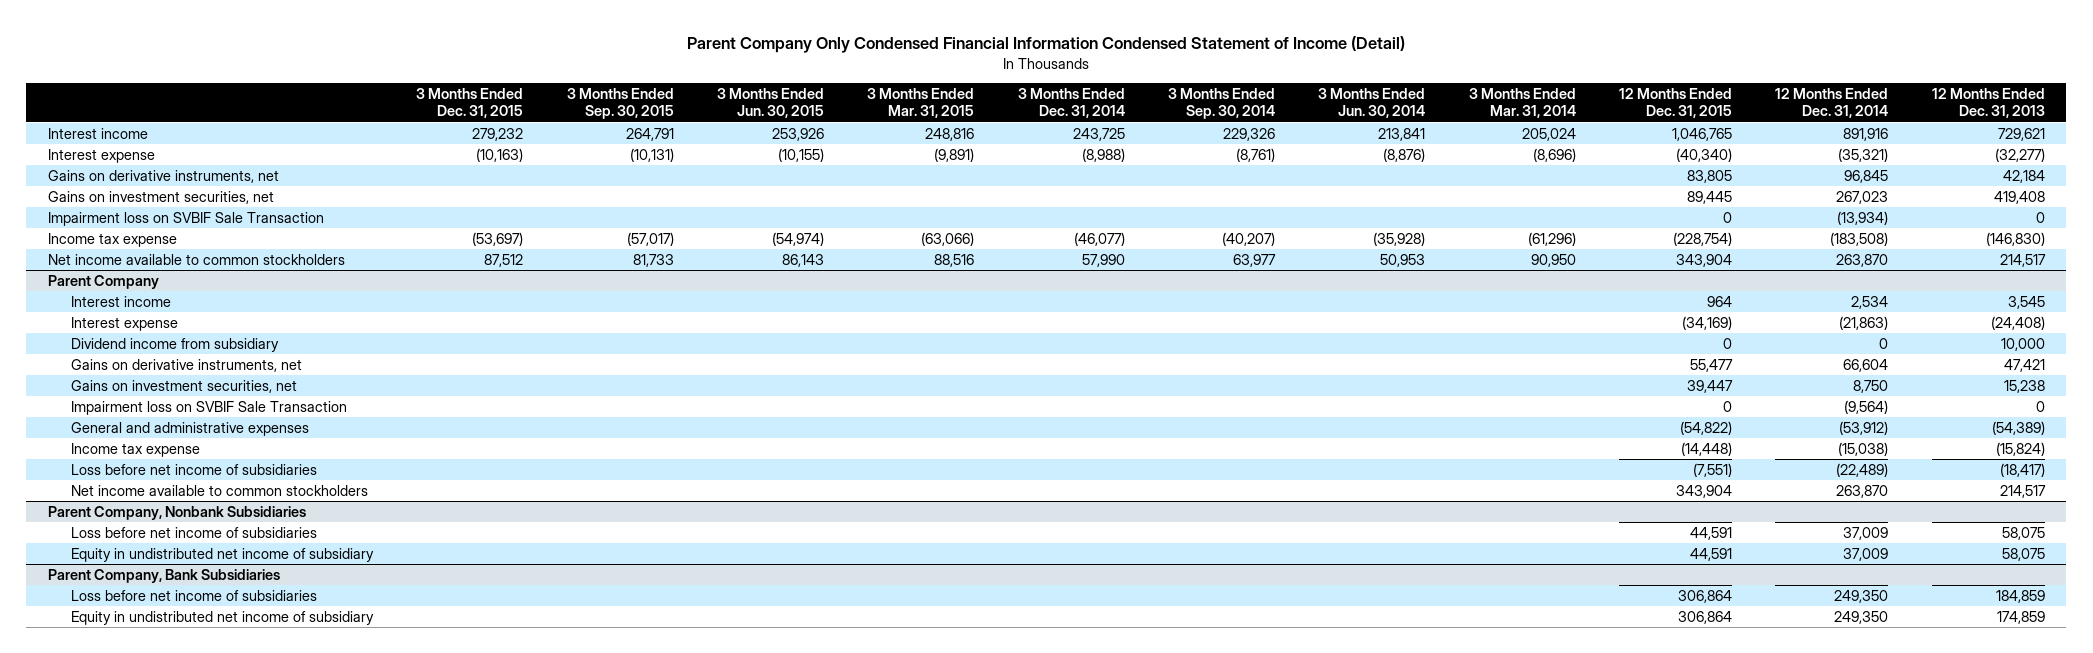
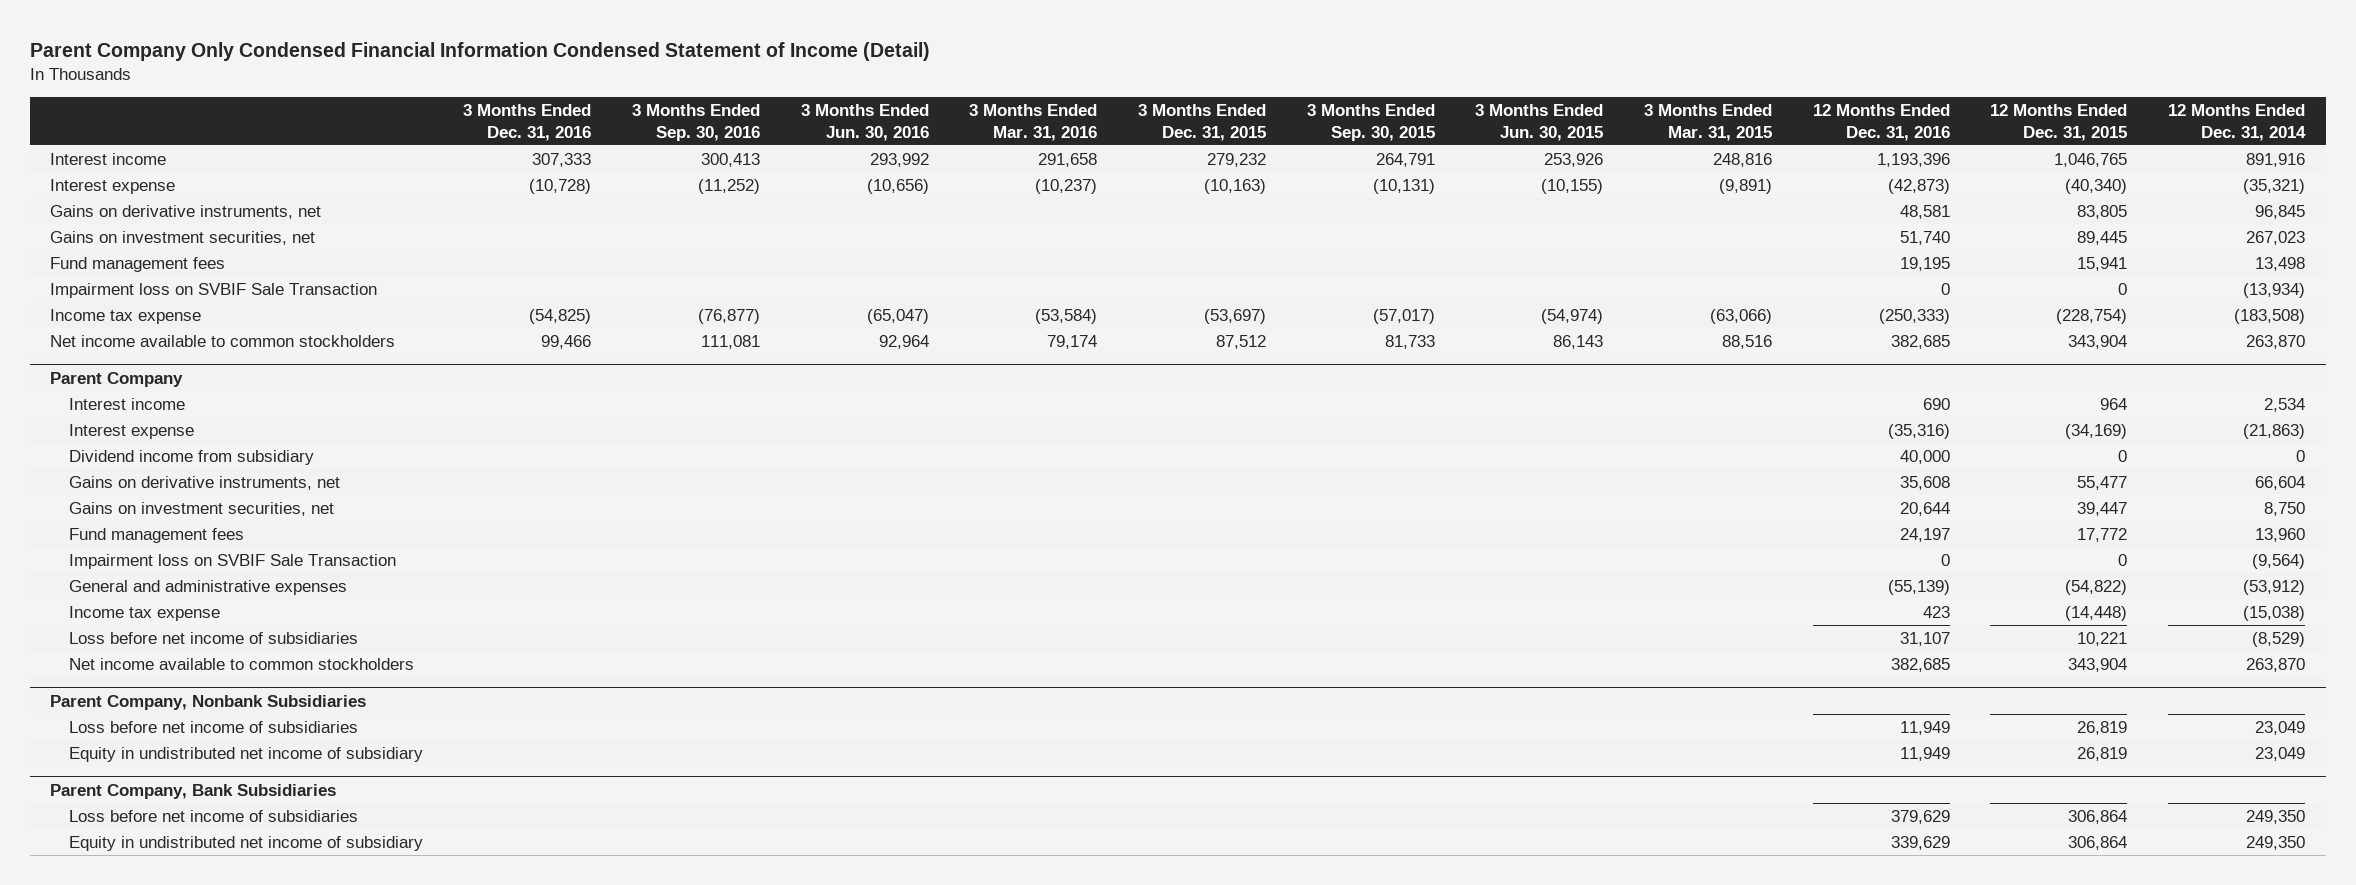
- | 3 Months Ended Dec. 31, 2015 | 3 Months Ended Sep. 30, 2015 | 3 Months Ended Jun. 30, 2015 | 3 Months Ended Mar. 31, 2015 | 3 Months Ended Dec. 31, 2014 | 3 Months Ended Sep. 30, 2014 | 3 Months Ended Jun. 30, 2014 | 3 Months Ended Mar. 31, 2014 | 12 Months Ended Dec. 31, 2015 | 12 Months Ended Dec. 31, 2014 | 12 Months Ended Dec. 31, 2013
+ | 3 Months Ended Dec. 31, 2016 | 3 Months Ended Sep. 30, 2016 | 3 Months Ended Jun. 30, 2016 | 3 Months Ended Mar. 31, 2016 | 3 Months Ended Dec. 31, 2015 | 3 Months Ended Sep. 30, 2015 | 3 Months Ended Jun. 30, 2015 | 3 Months Ended Mar. 31, 2015 | 12 Months Ended Dec. 31, 2016 | 12 Months Ended Dec. 31, 2015 | 12 Months Ended Dec. 31, 2014
+ Fund management fees | | | | | | | | | 19,195 | 15,941 | 13,498
@ Parent Company
+ Fund management fees | | | | | | | | | 24,197 | 17,772 | 13,960
- Loss before net income of subsidiaries | | | | | | | | | (7,551) | (22,489) | (18,417)
+ Loss before net income of subsidiaries | | | | | | | | | 31,107 | 10,221 | (8,529)
@ Parent Company, Nonbank Subsidiaries
- Loss before net income of subsidiaries | | | | | | | | | 44,591 | 37,009 | 58,075
- Equity in undistributed net income of subsidiary | | | | | | | | | 44,591 | 37,009 | 58,075
+ Loss before net income of subsidiaries | | | | | | | | | 11,949 | 26,819 | 23,049
+ Equity in undistributed net income of subsidiary | | | | | | | | | 11,949 | 26,819 | 23,049

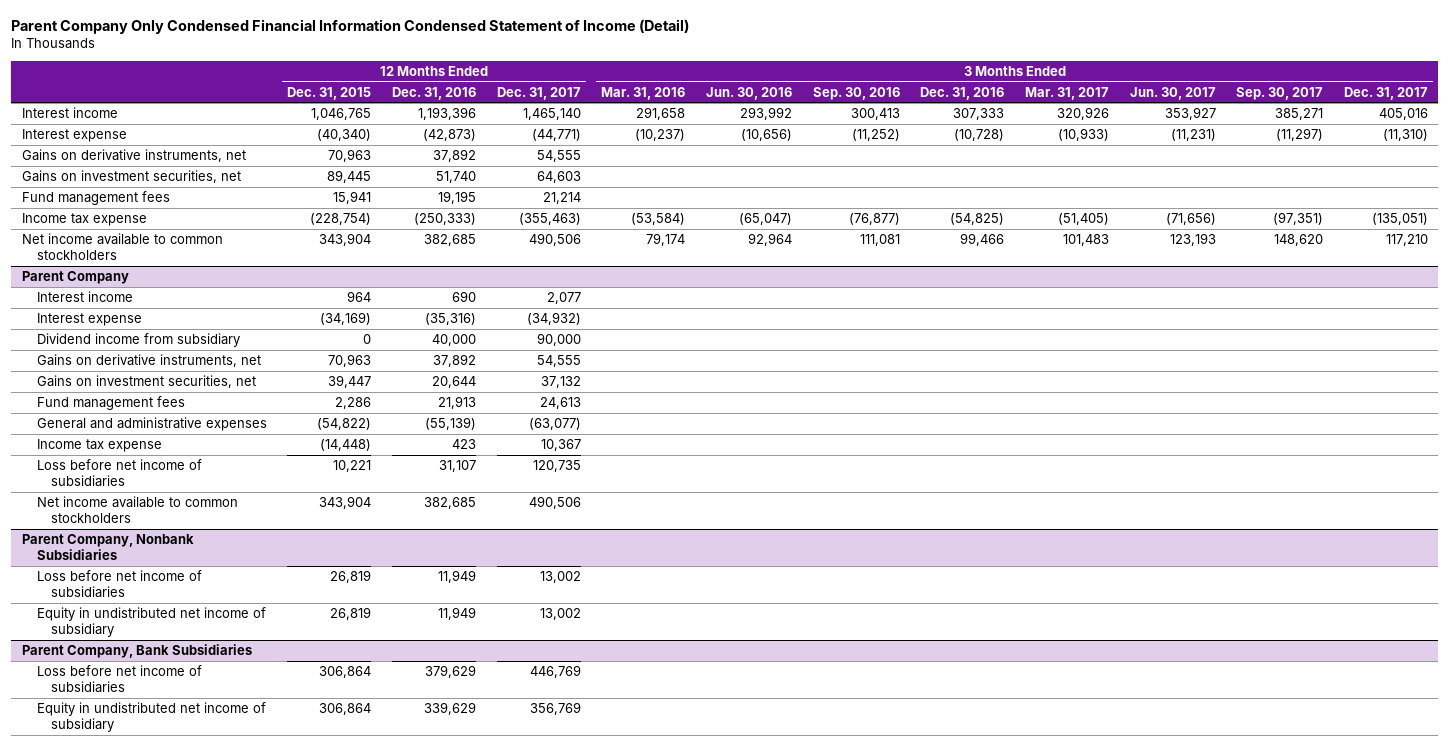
- | 3 Months Ended Dec. 31, 2016 | 3 Months Ended Sep. 30, 2016 | 3 Months Ended Jun. 30, 2016 | 3 Months Ended Mar. 31, 2016 | 3 Months Ended Dec. 31, 2015 | 3 Months Ended Sep. 30, 2015 | 3 Months Ended Jun. 30, 2015 | 3 Months Ended Mar. 31, 2015 | 12 Months Ended Dec. 31, 2016 | 12 Months Ended Dec. 31, 2015 | 12 Months Ended Dec. 31, 2014
+ | 12 Months Ended Dec. 31, 2015 | 12 Months Ended Dec. 31, 2016 | 12 Months Ended Dec. 31, 2017 | 3 Months Ended Mar. 31, 2016 | 3 Months Ended Jun. 30, 2016 | 3 Months Ended Sep. 30, 2016 | 3 Months Ended Dec. 31, 2016 | 3 Months Ended Mar. 31, 2017 | 3 Months Ended Jun. 30, 2017 | 3 Months Ended Sep. 30, 2017 | 3 Months Ended Dec. 31, 2017
- Gains on derivative instruments, net | | | | | | | | | 48,581 | 83,805 | 96,845
+ Gains on derivative instruments, net | 70,963 | 37,892 | 54,555 | | | | | | | |
- Impairment loss on SVBIF Sale Transaction | | | | | | | | | 0 | 0 | (13,934)
@ Parent Company
- Gains on derivative instruments, net | | | | | | | | | 35,608 | 55,477 | 66,604
+ Gains on derivative instruments, net | 70,963 | 37,892 | 54,555 | | | | | | | |
- Fund management fees | | | | | | | | | 24,197 | 17,772 | 13,960
- Impairment loss on SVBIF Sale Transaction | | | | | | | | | 0 | 0 | (9,564)
+ Fund management fees | 2,286 | 21,913 | 24,613 | | | | | | | |

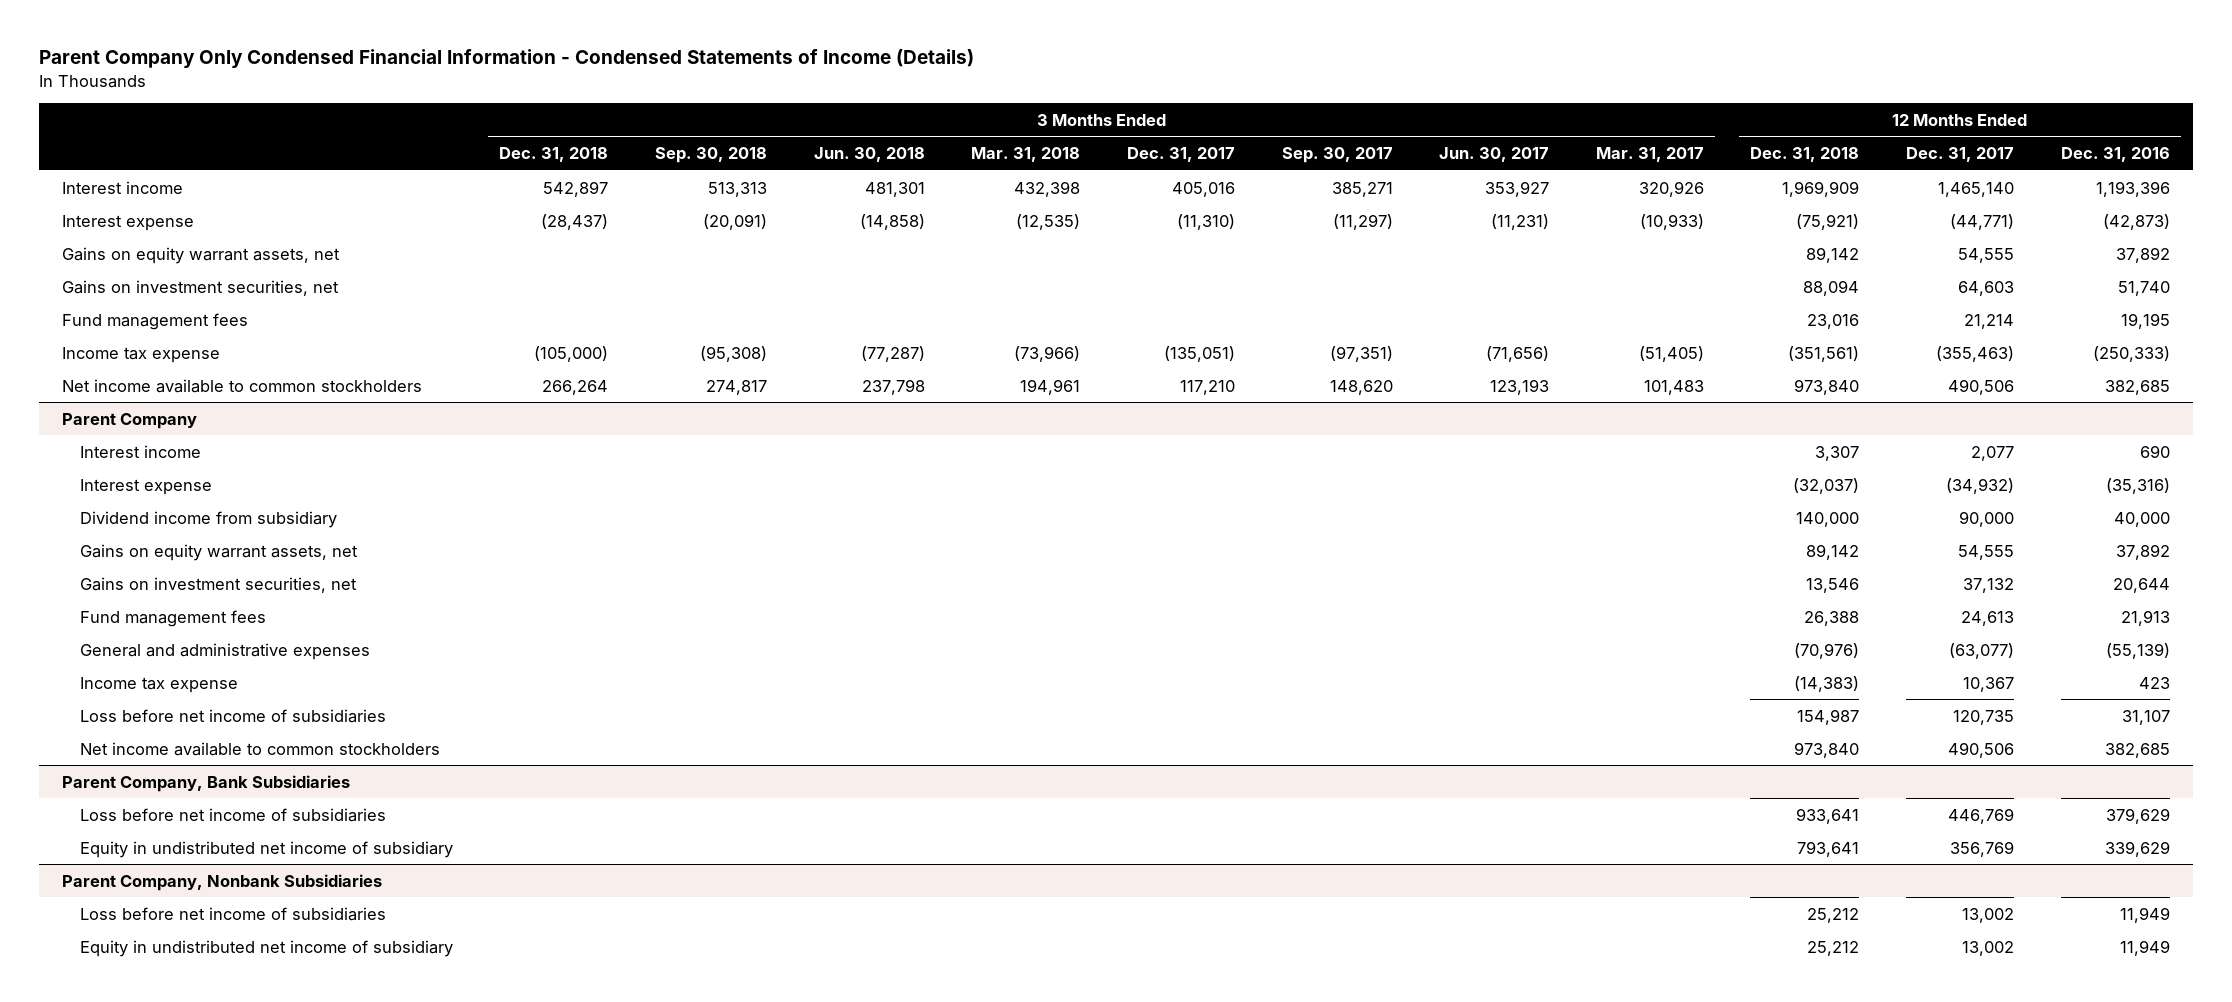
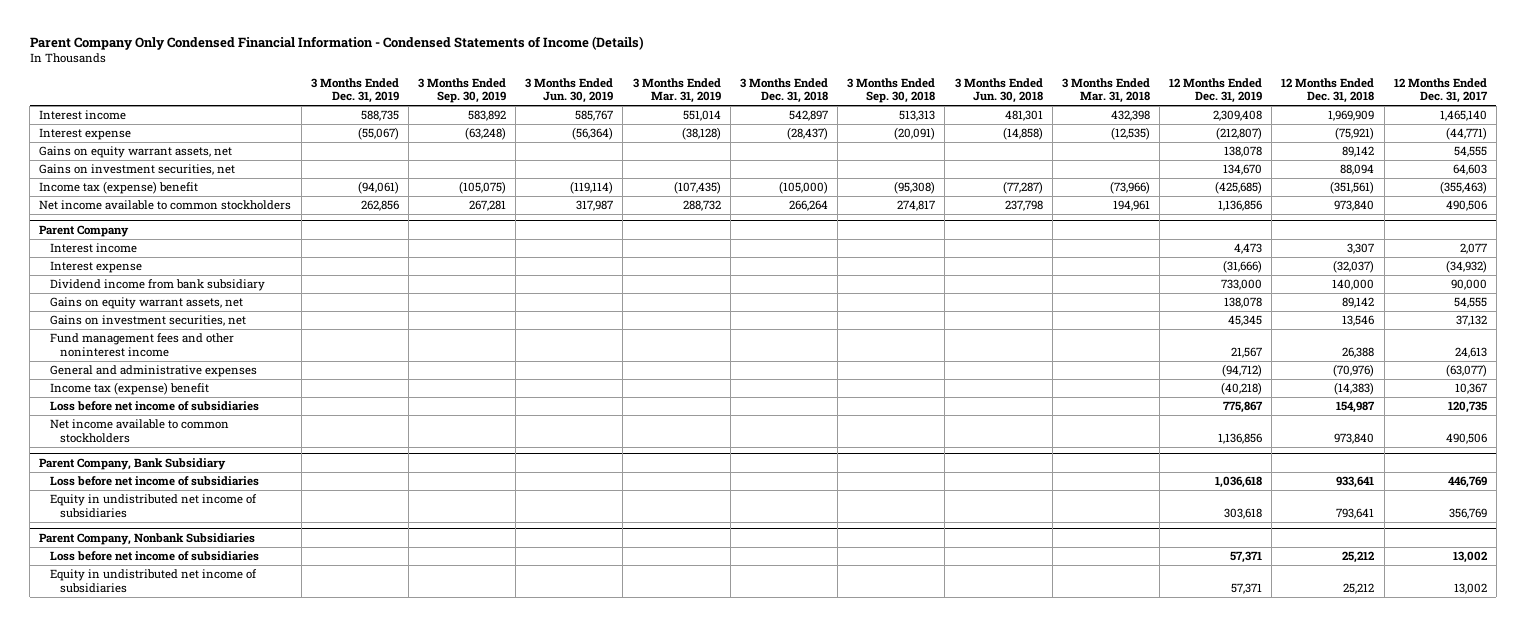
- | 3 Months Ended Dec. 31, 2018 | 3 Months Ended Sep. 30, 2018 | 3 Months Ended Jun. 30, 2018 | 3 Months Ended Mar. 31, 2018 | 3 Months Ended Dec. 31, 2017 | 3 Months Ended Sep. 30, 2017 | 3 Months Ended Jun. 30, 2017 | 3 Months Ended Mar. 31, 2017 | 12 Months Ended Dec. 31, 2018 | 12 Months Ended Dec. 31, 2017 | 12 Months Ended Dec. 31, 2016
+ | 3 Months Ended Dec. 31, 2019 | 3 Months Ended Sep. 30, 2019 | 3 Months Ended Jun. 30, 2019 | 3 Months Ended Mar. 31, 2019 | 3 Months Ended Dec. 31, 2018 | 3 Months Ended Sep. 30, 2018 | 3 Months Ended Jun. 30, 2018 | 3 Months Ended Mar. 31, 2018 | 12 Months Ended Dec. 31, 2019 | 12 Months Ended Dec. 31, 2018 | 12 Months Ended Dec. 31, 2017
- Fund management fees | | | | | | | | | 23,016 | 21,214 | 19,195
- Income tax expense | (105,000) | (95,308) | (77,287) | (73,966) | (135,051) | (97,351) | (71,656) | (51,405) | (351,561) | (355,463) | (250,333)
+ Income tax (expense) benefit | (94,061) | (105,075) | (119,114) | (107,435) | (105,000) | (95,308) | (77,287) | (73,966) | (425,685) | (351,561) | (355,463)
@ Parent Company
- Dividend income from subsidiary | | | | | | | | | 140,000 | 90,000 | 40,000
+ Dividend income from bank subsidiary | | | | | | | | | 733,000 | 140,000 | 90,000
- Fund management fees | | | | | | | | | 26,388 | 24,613 | 21,913
+ Fund management fees and other noninterest income | | | | | | | | | 21,567 | 26,388 | 24,613
- Income tax expense | | | | | | | | | (14,383) | 10,367 | 423
+ Income tax (expense) benefit | | | | | | | | | (40,218) | (14,383) | 10,367
- Parent Company, Bank Subsidiaries
+ Parent Company, Bank Subsidiary
- Equity in undistributed net income of subsidiary | | | | | | | | | 793,641 | 356,769 | 339,629
+ Equity in undistributed net income of subsidiaries | | | | | | | | | 303,618 | 793,641 | 356,769
@ Parent Company, Nonbank Subsidiaries
- Equity in undistributed net income of subsidiary | | | | | | | | | 25,212 | 13,002 | 11,949
+ Equity in undistributed net income of subsidiaries | | | | | | | | | 57,371 | 25,212 | 13,002

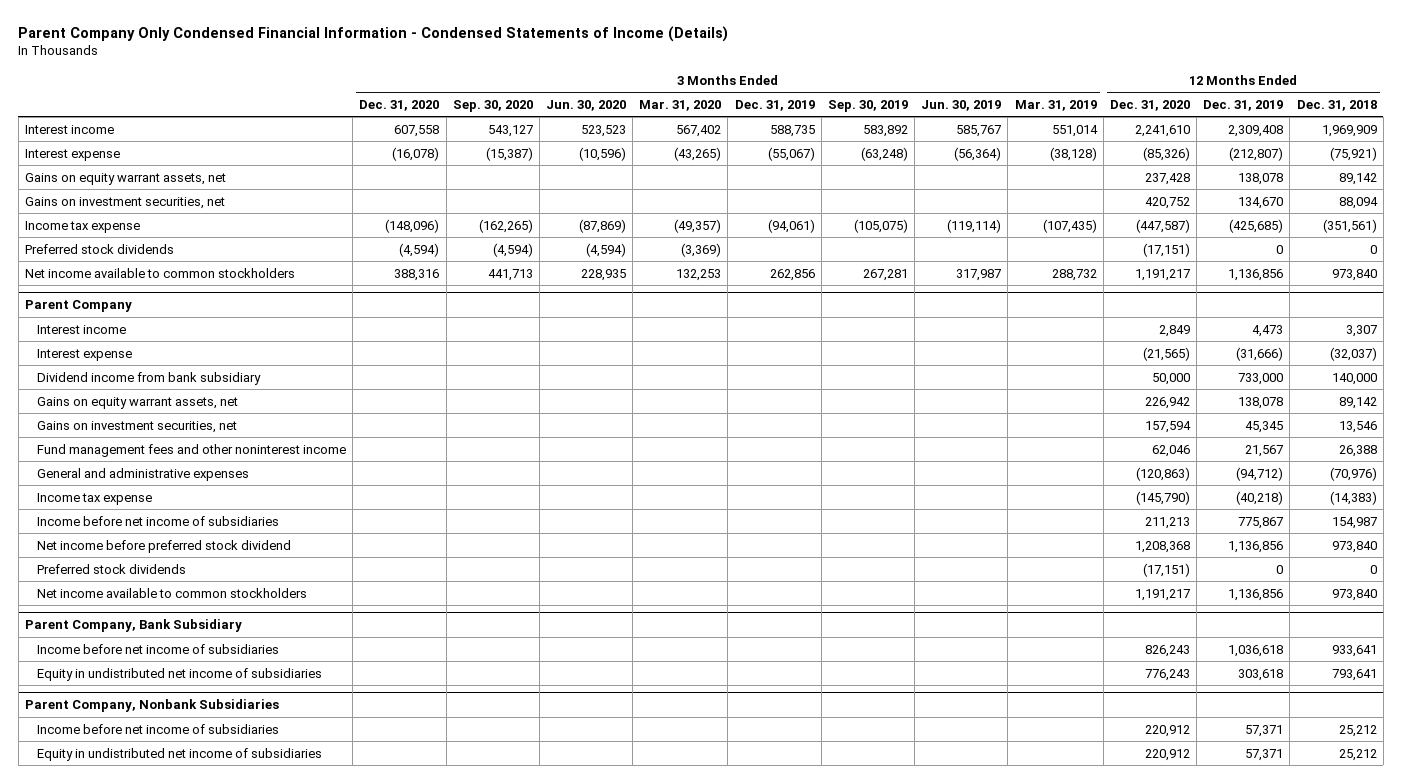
- | 3 Months Ended Dec. 31, 2019 | 3 Months Ended Sep. 30, 2019 | 3 Months Ended Jun. 30, 2019 | 3 Months Ended Mar. 31, 2019 | 3 Months Ended Dec. 31, 2018 | 3 Months Ended Sep. 30, 2018 | 3 Months Ended Jun. 30, 2018 | 3 Months Ended Mar. 31, 2018 | 12 Months Ended Dec. 31, 2019 | 12 Months Ended Dec. 31, 2018 | 12 Months Ended Dec. 31, 2017
+ | 3 Months Ended Dec. 31, 2020 | 3 Months Ended Sep. 30, 2020 | 3 Months Ended Jun. 30, 2020 | 3 Months Ended Mar. 31, 2020 | 3 Months Ended Dec. 31, 2019 | 3 Months Ended Sep. 30, 2019 | 3 Months Ended Jun. 30, 2019 | 3 Months Ended Mar. 31, 2019 | 12 Months Ended Dec. 31, 2020 | 12 Months Ended Dec. 31, 2019 | 12 Months Ended Dec. 31, 2018
- Income tax (expense) benefit | (94,061) | (105,075) | (119,114) | (107,435) | (105,000) | (95,308) | (77,287) | (73,966) | (425,685) | (351,561) | (355,463)
+ Income tax expense | (148,096) | (162,265) | (87,869) | (49,357) | (94,061) | (105,075) | (119,114) | (107,435) | (447,587) | (425,685) | (351,561)
+ Preferred stock dividends | (4,594) | (4,594) | (4,594) | (3,369) | | | | | (17,151) | 0 | 0
@ Parent Company
- Income tax (expense) benefit | | | | | | | | | (40,218) | (14,383) | 10,367
- Loss before net income of subsidiaries | | | | | | | | | 775,867 | 154,987 | 120,735
+ Income tax expense | | | | | | | | | (145,790) | (40,218) | (14,383)
+ Income before net income of subsidiaries | | | | | | | | | 211,213 | 775,867 | 154,987
+ Net income before preferred stock dividend | | | | | | | | | 1,208,368 | 1,136,856 | 973,840
+ Preferred stock dividends | | | | | | | | | (17,151) | 0 | 0
@ Parent Company, Bank Subsidiary
- Loss before net income of subsidiaries | | | | | | | | | 1,036,618 | 933,641 | 446,769
+ Income before net income of subsidiaries | | | | | | | | | 826,243 | 1,036,618 | 933,641
@ Parent Company, Nonbank Subsidiaries
- Loss before net income of subsidiaries | | | | | | | | | 57,371 | 25,212 | 13,002
+ Income before net income of subsidiaries | | | | | | | | | 220,912 | 57,371 | 25,212

